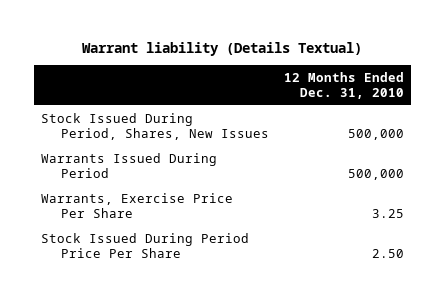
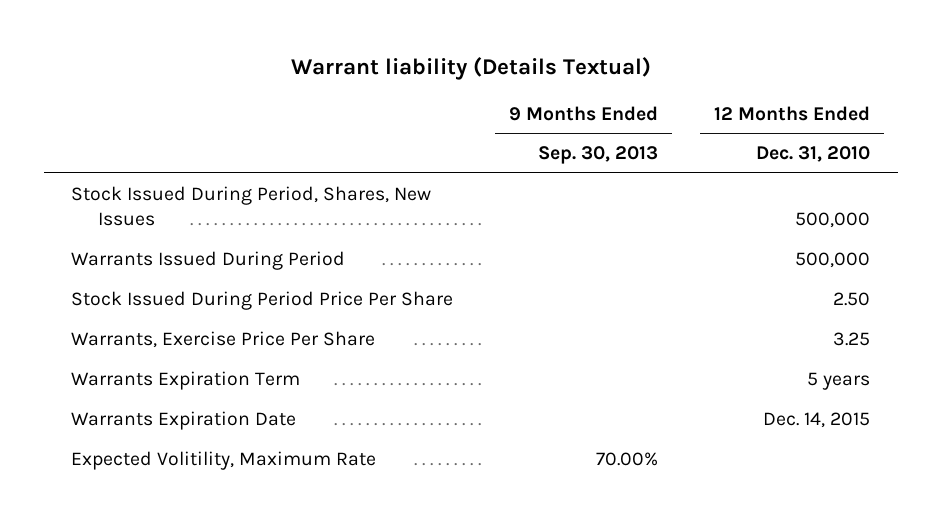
- | 12 Months Ended Dec. 31, 2010
+ | 9 Months Ended Sep. 30, 2013 | 12 Months Ended Dec. 31, 2010
moved down: Warrants, Exercise Price Per Share | | 3.25
+ Warrants Expiration Term | | 5 years
+ Warrants Expiration Date | | Dec. 14, 2015
+ Expected Volitility, Maximum Rate | 70.00% |

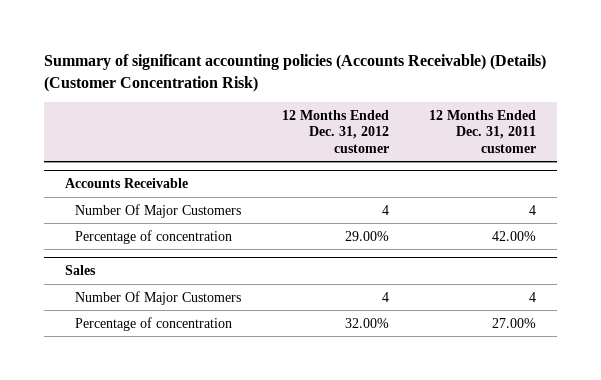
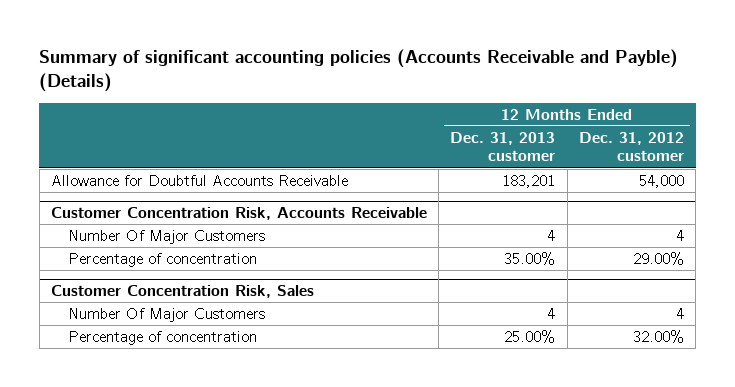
- Summary of significant accounting policies (Accounts Receivable) (Details) (Customer Concentration Risk)
+ Summary of significant accounting policies (Accounts Receivable and Payble) (Details)
- | 12 Months Ended Dec. 31, 2012 customer | 12 Months Ended Dec. 31, 2011 customer
+ | 12 Months Ended Dec. 31, 2013 customer | 12 Months Ended Dec. 31, 2012 customer
- Accounts Receivable
+ Allowance for Doubtful Accounts Receivable | 183,201 | 54,000
+ Customer Concentration Risk, Accounts Receivable
- Sales
+ Customer Concentration Risk, Sales

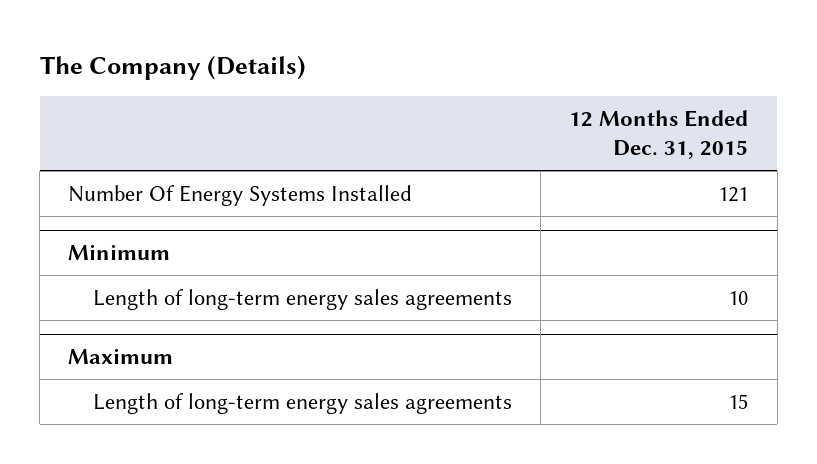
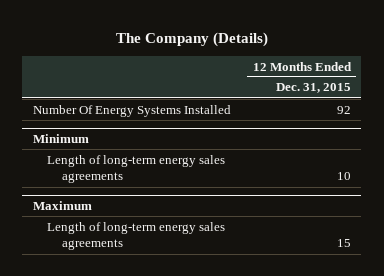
- Number Of Energy Systems Installed | 121
+ Number Of Energy Systems Installed | 92

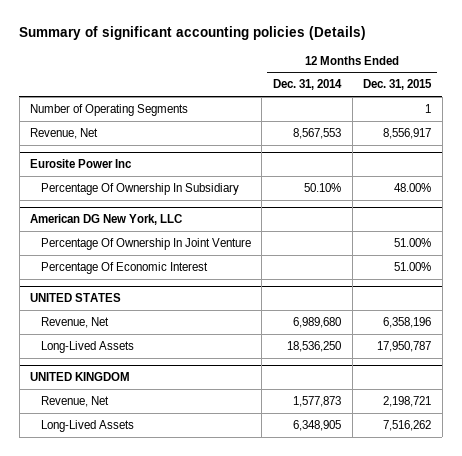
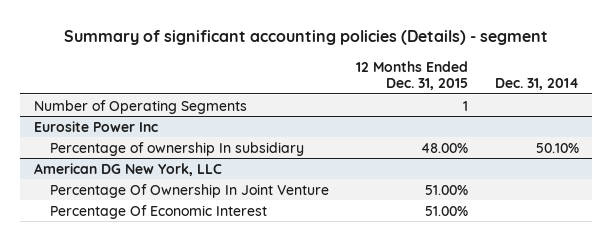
- Summary of significant accounting policies (Details)
+ Summary of significant accounting policies (Details) - segment
- | 12 Months Ended Dec. 31, 2014 | 12 Months Ended Dec. 31, 2015
+ | 12 Months Ended Dec. 31, 2015 | Dec. 31, 2014
- Revenue, Net | 8,567,553 | 8,556,917
@ Eurosite Power Inc
- Percentage Of Ownership In Subsidiary | 50.10% | 48.00%
+ Percentage of ownership In subsidiary | 48.00% | 50.10%
- UNITED STATES
- Revenue, Net | 6,989,680 | 6,358,196
- Long-Lived Assets | 18,536,250 | 17,950,787
- UNITED KINGDOM
- Revenue, Net | 1,577,873 | 2,198,721
- Long-Lived Assets | 6,348,905 | 7,516,262

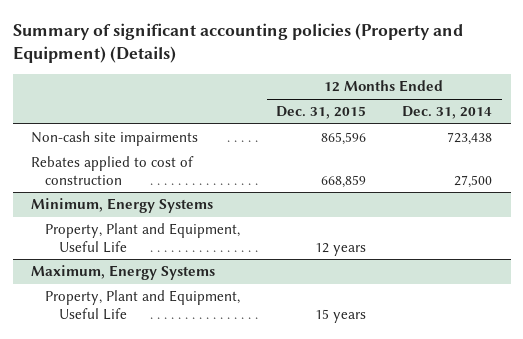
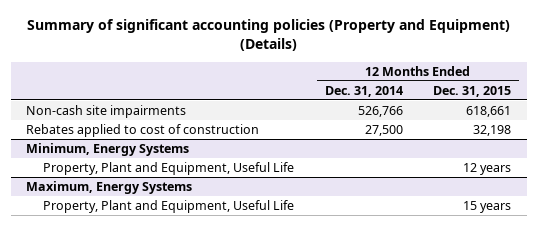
- | 12 Months Ended Dec. 31, 2015 | 12 Months Ended Dec. 31, 2014
+ | 12 Months Ended Dec. 31, 2014 | 12 Months Ended Dec. 31, 2015
- Non-cash site impairments | 865,596 | 723,438
- Rebates applied to cost of construction | 668,859 | 27,500
+ Non-cash site impairments | 526,766 | 618,661
+ Rebates applied to cost of construction | 27,500 | 32,198

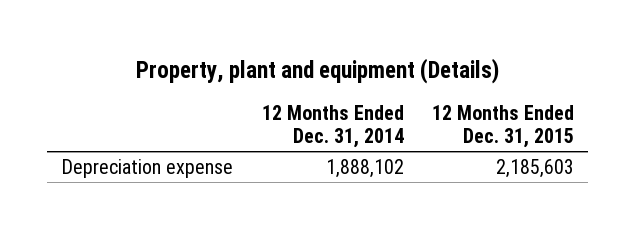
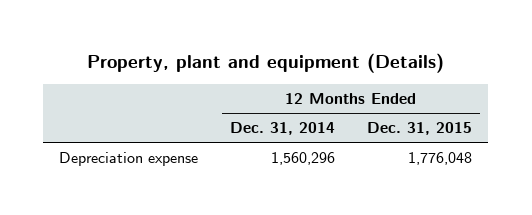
- Depreciation expense | 1,888,102 | 2,185,603
+ Depreciation expense | 1,560,296 | 1,776,048

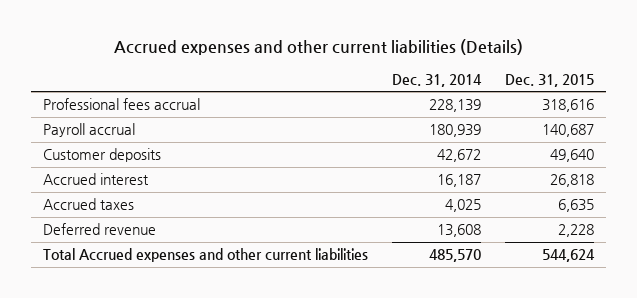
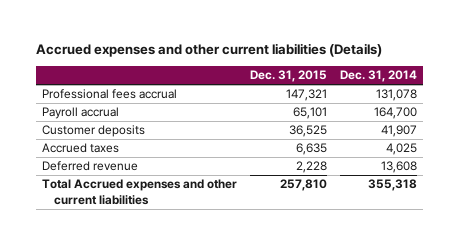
- | Dec. 31, 2014 | Dec. 31, 2015
+ | Dec. 31, 2015 | Dec. 31, 2014
- Professional fees accrual | 228,139 | 318,616
- Payroll accrual | 180,939 | 140,687
- Customer deposits | 42,672 | 49,640
- Accrued interest | 16,187 | 26,818
+ Professional fees accrual | 147,321 | 131,078
+ Payroll accrual | 65,101 | 164,700
+ Customer deposits | 36,525 | 41,907
- Total Accrued expenses and other current liabilities | 485,570 | 544,624
+ Total Accrued expenses and other current liabilities | 257,810 | 355,318

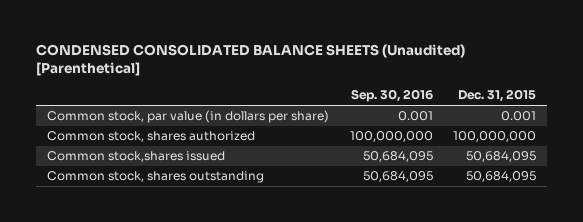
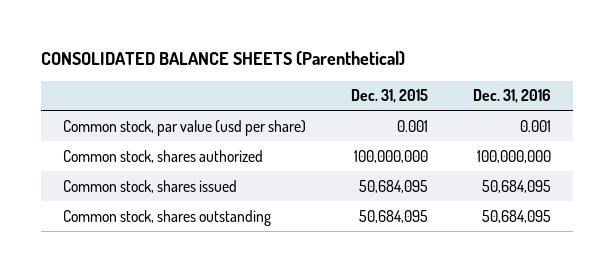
- CONDENSED CONSOLIDATED BALANCE SHEETS (Unaudited) [Parenthetical]
+ CONSOLIDATED BALANCE SHEETS (Parenthetical)
- | Sep. 30, 2016 | Dec. 31, 2015
+ | Dec. 31, 2015 | Dec. 31, 2016
- Common stock, par value (in dollars per share) | 0.001 | 0.001
+ Common stock, par value (usd per share) | 0.001 | 0.001
- Common stock,shares issued | 50,684,095 | 50,684,095
+ Common stock, shares issued | 50,684,095 | 50,684,095

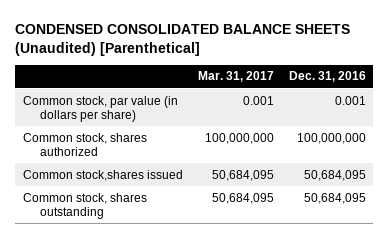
- CONSOLIDATED BALANCE SHEETS (Parenthetical)
+ CONDENSED CONSOLIDATED BALANCE SHEETS (Unaudited) [Parenthetical]
- | Dec. 31, 2015 | Dec. 31, 2016
+ | Mar. 31, 2017 | Dec. 31, 2016
- Common stock, par value (usd per share) | 0.001 | 0.001
+ Common stock, par value (in dollars per share) | 0.001 | 0.001
- Common stock, shares issued | 50,684,095 | 50,684,095
+ Common stock,shares issued | 50,684,095 | 50,684,095

